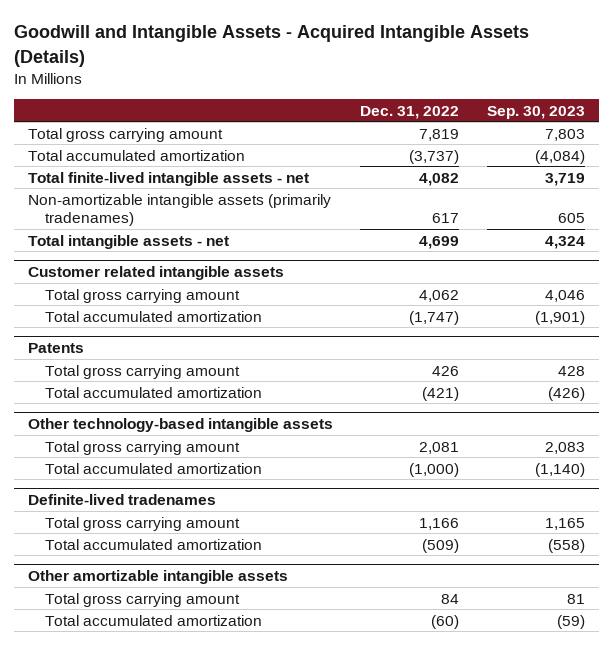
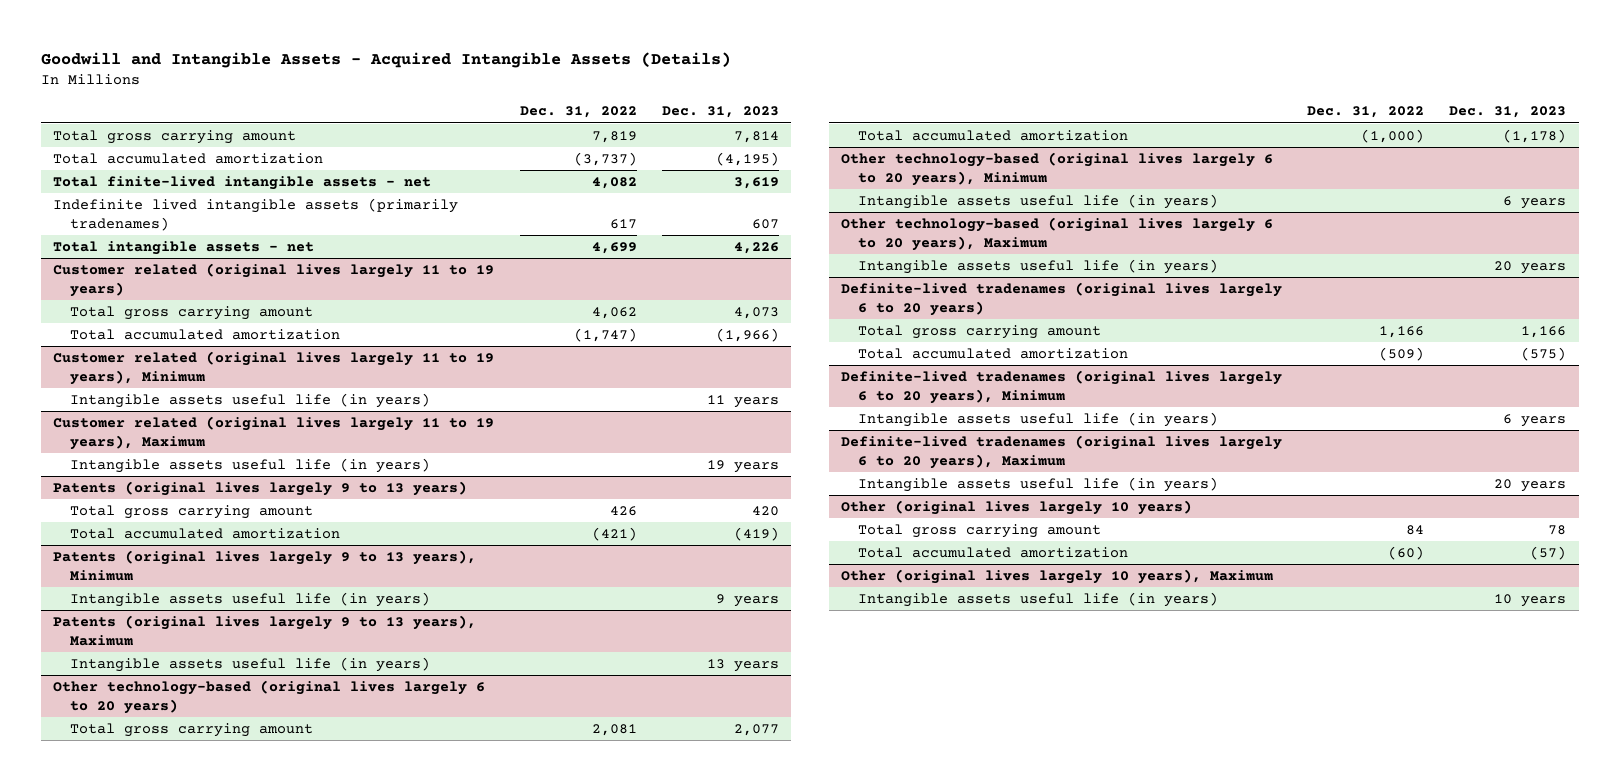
- | Dec. 31, 2022 | Sep. 30, 2023
+ | Dec. 31, 2022 | Dec. 31, 2023
- Non-amortizable intangible assets (primarily tradenames) | 617 | 605
+ Indefinite lived intangible assets (primarily tradenames) | 617 | 607
- Customer related intangible assets
+ Customer related (original lives largely 11 to 19 years)
- Patents
+ Customer related (original lives largely 11 to 19 years), Minimum
+ Intangible assets useful life (in years) | | 11 years
+ Customer related (original lives largely 11 to 19 years), Maximum
+ Intangible assets useful life (in years) | | 19 years
+ Patents (original lives largely 9 to 13 years)
- Other technology-based intangible assets
+ Patents (original lives largely 9 to 13 years), Minimum
+ Intangible assets useful life (in years) | | 9 years
+ Patents (original lives largely 9 to 13 years), Maximum
+ Intangible assets useful life (in years) | | 13 years
+ Other technology-based (original lives largely 6 to 20 years)
- Definite-lived tradenames
+ Other technology-based (original lives largely 6 to 20 years), Minimum
+ Intangible assets useful life (in years) | | 6 years
+ Other technology-based (original lives largely 6 to 20 years), Maximum
+ Intangible assets useful life (in years) | | 20 years
+ Definite-lived tradenames (original lives largely 6 to 20 years)
- Other amortizable intangible assets
+ Definite-lived tradenames (original lives largely 6 to 20 years), Minimum
+ Intangible assets useful life (in years) | | 6 years
+ Definite-lived tradenames (original lives largely 6 to 20 years), Maximum
+ Intangible assets useful life (in years) | | 20 years
+ Other (original lives largely 10 years)
+ Other (original lives largely 10 years), Maximum
+ Intangible assets useful life (in years) | | 10 years

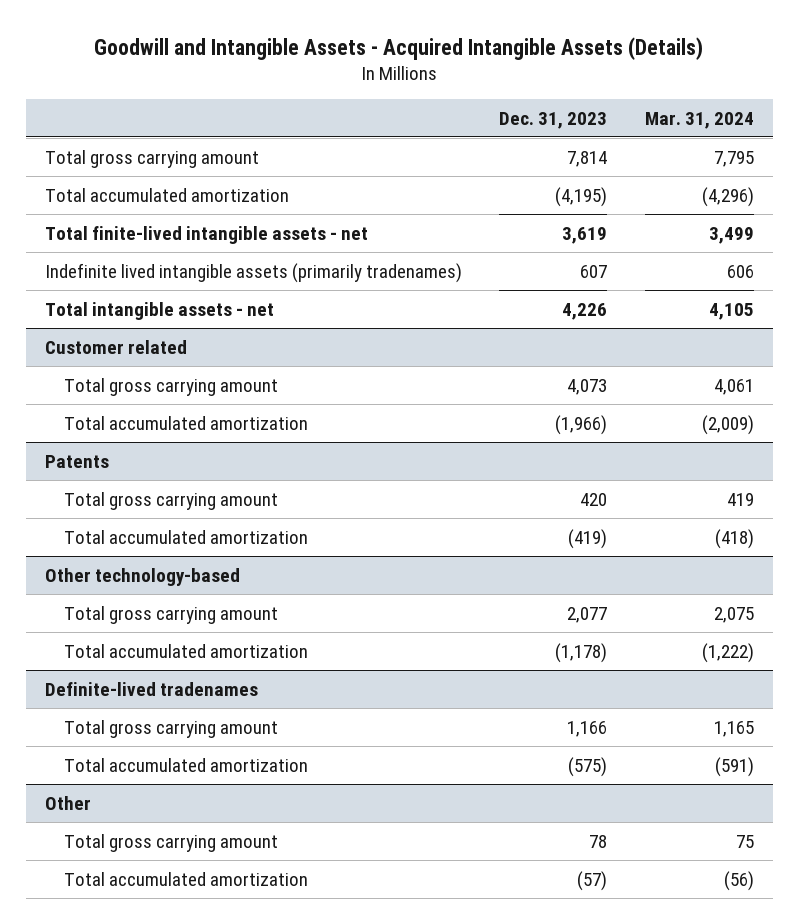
- | Dec. 31, 2022 | Dec. 31, 2023
+ | Dec. 31, 2023 | Mar. 31, 2024
- Customer related (original lives largely 11 to 19 years)
+ Customer related
- Customer related (original lives largely 11 to 19 years), Minimum
- Intangible assets useful life (in years) | | 11 years
- Customer related (original lives largely 11 to 19 years), Maximum
- Intangible assets useful life (in years) | | 19 years
- Patents (original lives largely 9 to 13 years)
+ Patents
- Patents (original lives largely 9 to 13 years), Minimum
- Intangible assets useful life (in years) | | 9 years
- Patents (original lives largely 9 to 13 years), Maximum
- Intangible assets useful life (in years) | | 13 years
- Other technology-based (original lives largely 6 to 20 years)
+ Other technology-based
- Other technology-based (original lives largely 6 to 20 years), Minimum
- Intangible assets useful life (in years) | | 6 years
- Other technology-based (original lives largely 6 to 20 years), Maximum
- Intangible assets useful life (in years) | | 20 years
- Definite-lived tradenames (original lives largely 6 to 20 years)
+ Definite-lived tradenames
- Definite-lived tradenames (original lives largely 6 to 20 years), Minimum
- Intangible assets useful life (in years) | | 6 years
- Definite-lived tradenames (original lives largely 6 to 20 years), Maximum
- Intangible assets useful life (in years) | | 20 years
- Other (original lives largely 10 years)
+ Other
- Other (original lives largely 10 years), Maximum
- Intangible assets useful life (in years) | | 10 years

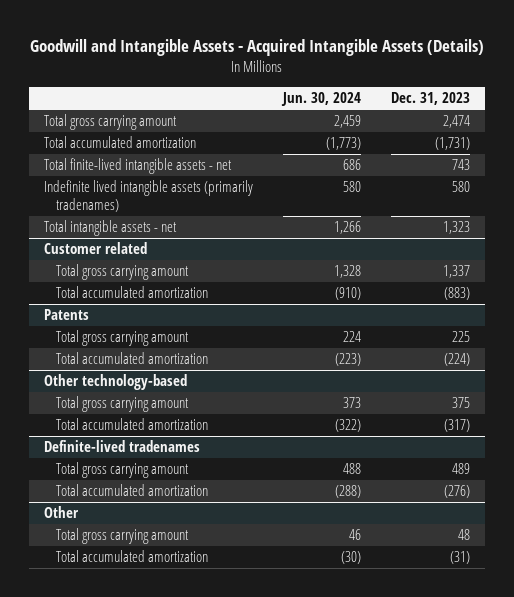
- | Dec. 31, 2023 | Mar. 31, 2024
+ | Jun. 30, 2024 | Dec. 31, 2023
- Total gross carrying amount | 7,814 | 7,795
- Total accumulated amortization | (4,195) | (4,296)
- Total finite-lived intangible assets - net | 3,619 | 3,499
- Indefinite lived intangible assets (primarily tradenames) | 607 | 606
- Total intangible assets - net | 4,226 | 4,105
+ Total gross carrying amount | 2,459 | 2,474
+ Total accumulated amortization | (1,773) | (1,731)
+ Total finite-lived intangible assets - net | 686 | 743
+ Indefinite lived intangible assets (primarily tradenames) | 580 | 580
+ Total intangible assets - net | 1,266 | 1,323
@ Customer related
- Total gross carrying amount | 4,073 | 4,061
- Total accumulated amortization | (1,966) | (2,009)
+ Total gross carrying amount | 1,328 | 1,337
+ Total accumulated amortization | (910) | (883)
@ Patents
- Total gross carrying amount | 420 | 419
- Total accumulated amortization | (419) | (418)
+ Total gross carrying amount | 224 | 225
+ Total accumulated amortization | (223) | (224)
@ Other technology-based
- Total gross carrying amount | 2,077 | 2,075
- Total accumulated amortization | (1,178) | (1,222)
+ Total gross carrying amount | 373 | 375
+ Total accumulated amortization | (322) | (317)
@ Definite-lived tradenames
- Total gross carrying amount | 1,166 | 1,165
- Total accumulated amortization | (575) | (591)
+ Total gross carrying amount | 488 | 489
+ Total accumulated amortization | (288) | (276)
@ Other
- Total gross carrying amount | 78 | 75
- Total accumulated amortization | (57) | (56)
+ Total gross carrying amount | 46 | 48
+ Total accumulated amortization | (30) | (31)

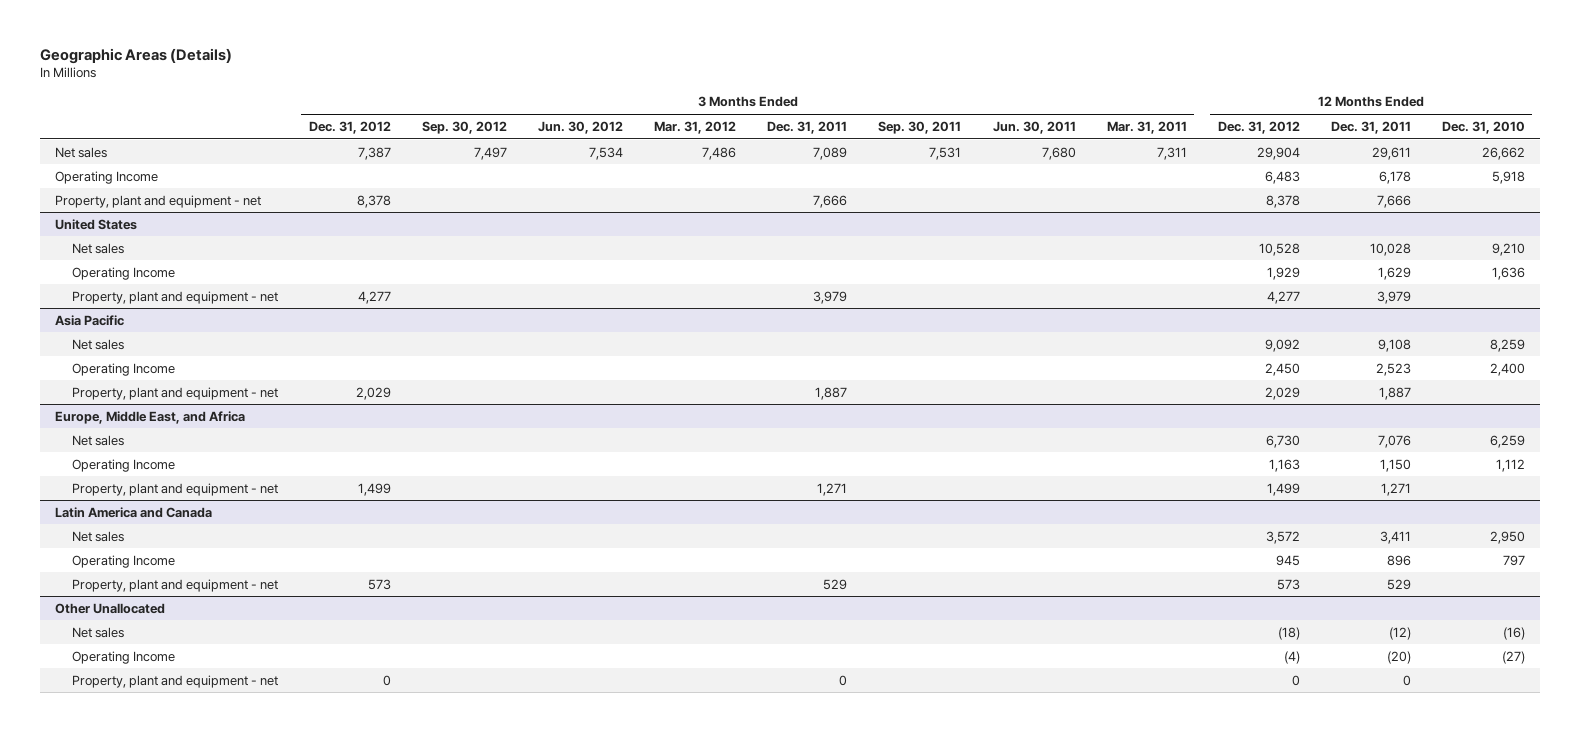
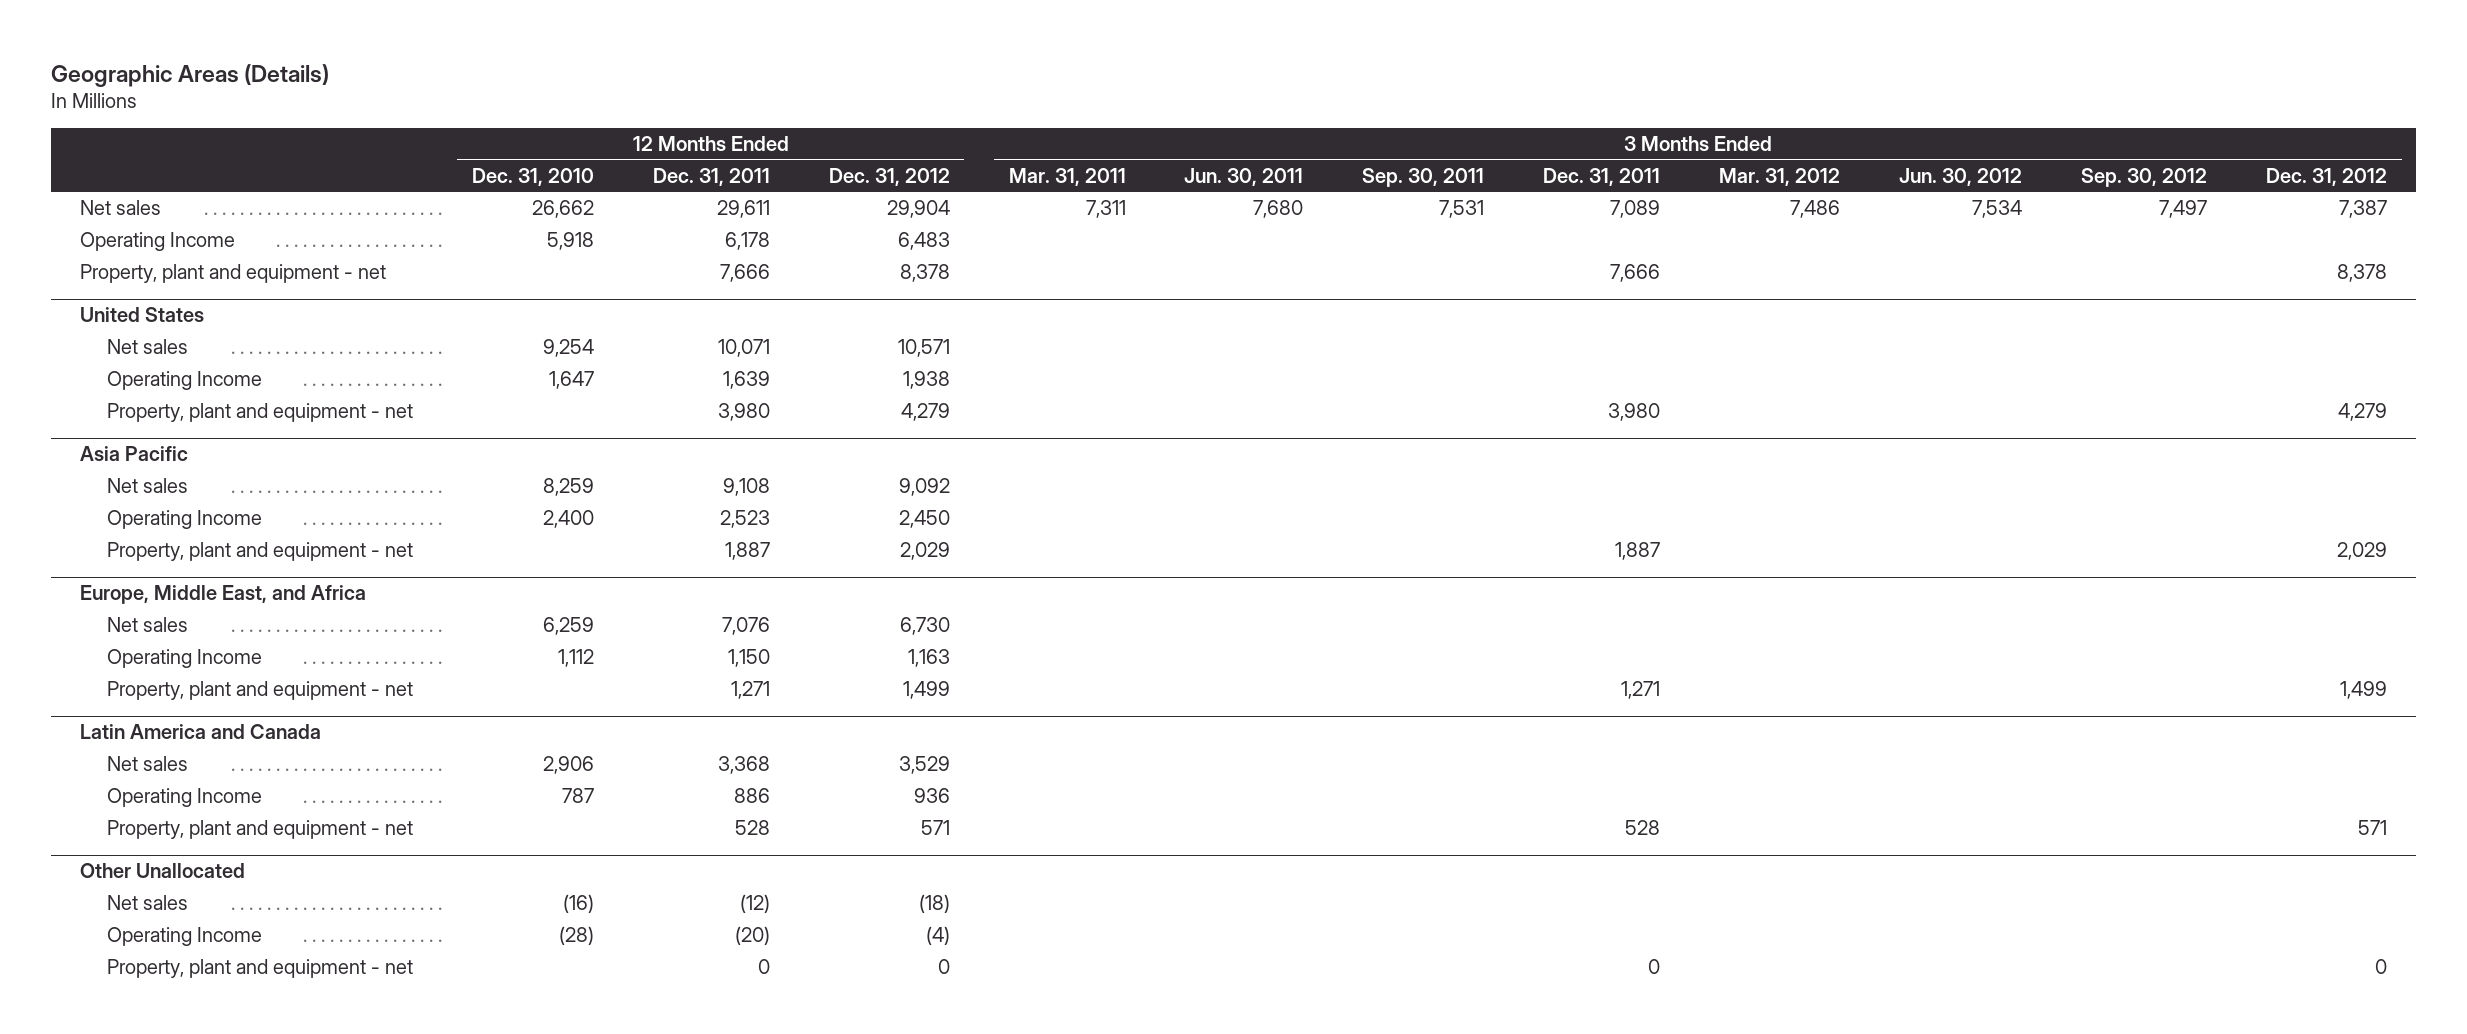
- | 3 Months Ended Dec. 31, 2012 | 3 Months Ended Sep. 30, 2012 | 3 Months Ended Jun. 30, 2012 | 3 Months Ended Mar. 31, 2012 | 3 Months Ended Dec. 31, 2011 | 3 Months Ended Sep. 30, 2011 | 3 Months Ended Jun. 30, 2011 | 3 Months Ended Mar. 31, 2011 | 12 Months Ended Dec. 31, 2012 | 12 Months Ended Dec. 31, 2011 | 12 Months Ended Dec. 31, 2010
+ | 12 Months Ended Dec. 31, 2010 | 12 Months Ended Dec. 31, 2011 | 12 Months Ended Dec. 31, 2012 | 3 Months Ended Mar. 31, 2011 | 3 Months Ended Jun. 30, 2011 | 3 Months Ended Sep. 30, 2011 | 3 Months Ended Dec. 31, 2011 | 3 Months Ended Mar. 31, 2012 | 3 Months Ended Jun. 30, 2012 | 3 Months Ended Sep. 30, 2012 | 3 Months Ended Dec. 31, 2012
@ United States
- Net sales | | | | | | | | | 10,528 | 10,028 | 9,210
- Operating Income | | | | | | | | | 1,929 | 1,629 | 1,636
- Property, plant and equipment - net | 4,277 | | | | 3,979 | | | | 4,277 | 3,979 |
+ Net sales | 9,254 | 10,071 | 10,571 | | | | | | | |
+ Operating Income | 1,647 | 1,639 | 1,938 | | | | | | | |
+ Property, plant and equipment - net | | 3,980 | 4,279 | | | | 3,980 | | | | 4,279
@ Latin America and Canada
- Net sales | | | | | | | | | 3,572 | 3,411 | 2,950
- Operating Income | | | | | | | | | 945 | 896 | 797
- Property, plant and equipment - net | 573 | | | | 529 | | | | 573 | 529 |
+ Net sales | 2,906 | 3,368 | 3,529 | | | | | | | |
+ Operating Income | 787 | 886 | 936 | | | | | | | |
+ Property, plant and equipment - net | | 528 | 571 | | | | 528 | | | | 571
@ Other Unallocated
- Operating Income | | | | | | | | | (4) | (20) | (27)
+ Operating Income | (28) | (20) | (4) | | | | | | | |

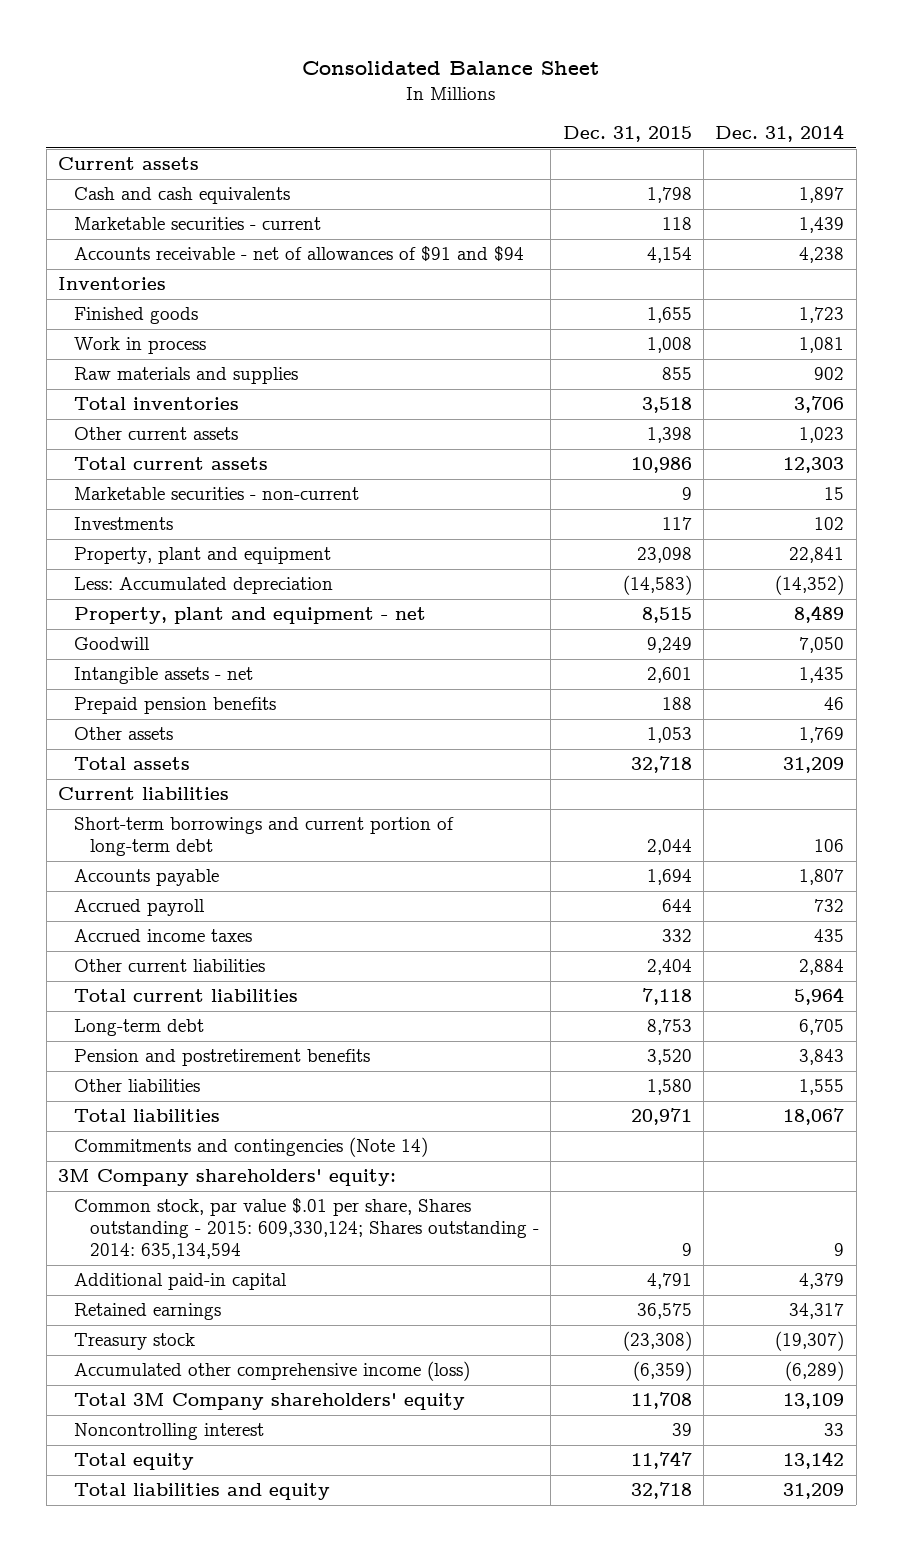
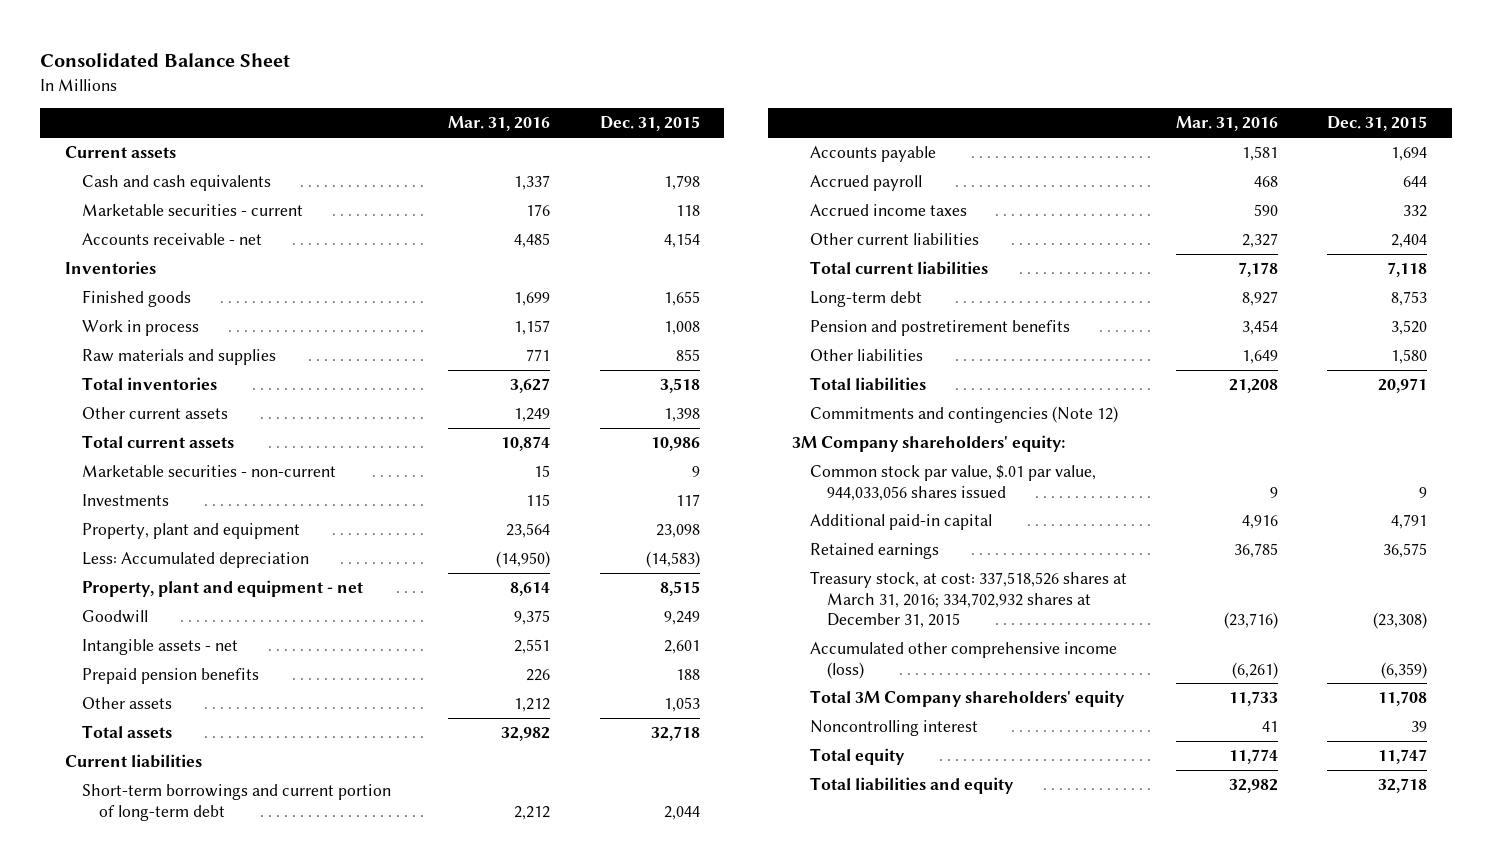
- | Dec. 31, 2015 | Dec. 31, 2014
+ | Mar. 31, 2016 | Dec. 31, 2015
- Accounts receivable - net of allowances of $91 and $94 | 4,154 | 4,238
+ Accounts receivable - net | 4,485 | 4,154
- Commitments and contingencies (Note 14)
+ Commitments and contingencies (Note 12)
- Common stock, par value $.01 per share, Shares outstanding - 2015: 609,330,124; Shares outstanding - 2014: 635,134,594 | 9 | 9
+ Common stock par value, $.01 par value, 944,033,056 shares issued | 9 | 9
- Treasury stock | (23,308) | (19,307)
+ Treasury stock, at cost: 337,518,526 shares at March 31, 2016; 334,702,932 shares at December 31, 2015 | (23,716) | (23,308)

